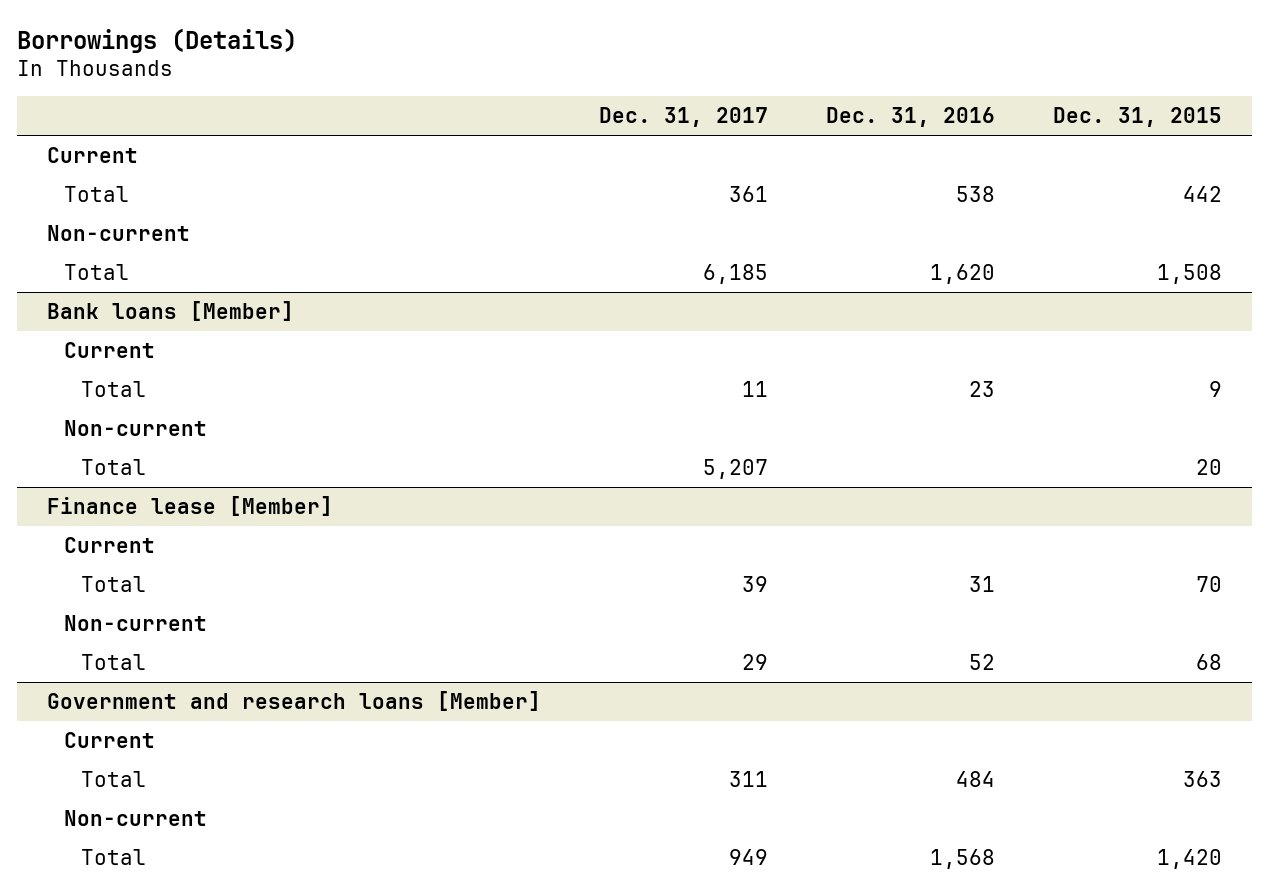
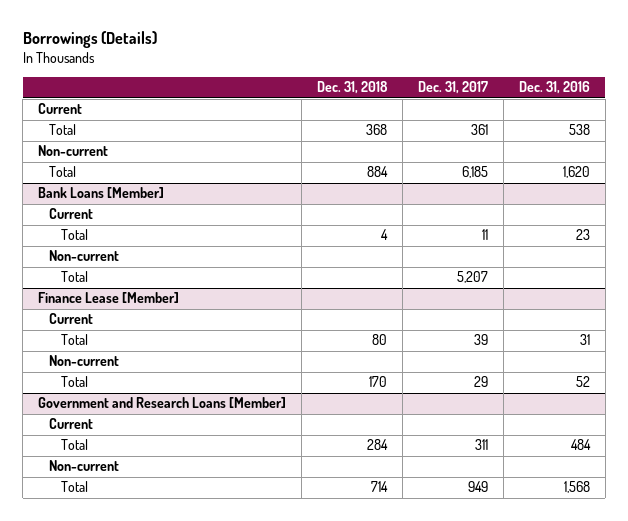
- | Dec. 31, 2017 | Dec. 31, 2016 | Dec. 31, 2015
+ | Dec. 31, 2018 | Dec. 31, 2017 | Dec. 31, 2016
- Bank loans [Member]
+ Bank Loans [Member]
- Finance lease [Member]
+ Finance Lease [Member]
- Government and research loans [Member]
+ Government and Research Loans [Member]

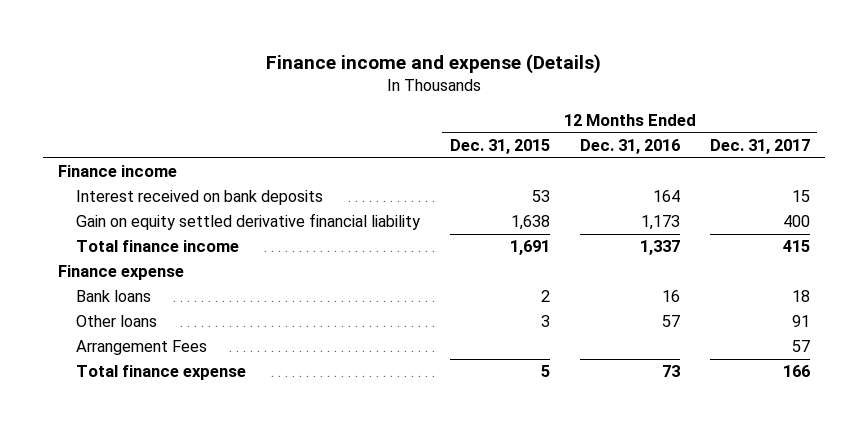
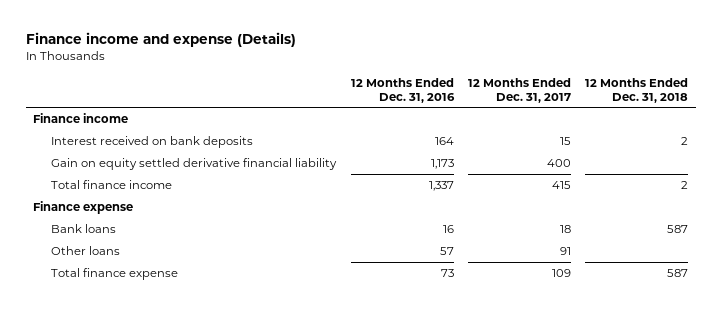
- | 12 Months Ended Dec. 31, 2015 | 12 Months Ended Dec. 31, 2016 | 12 Months Ended Dec. 31, 2017
+ | 12 Months Ended Dec. 31, 2016 | 12 Months Ended Dec. 31, 2017 | 12 Months Ended Dec. 31, 2018
- Arrangement Fees | | | 57
- Total finance expense | 5 | 73 | 166
+ Total finance expense | 73 | 109 | 587

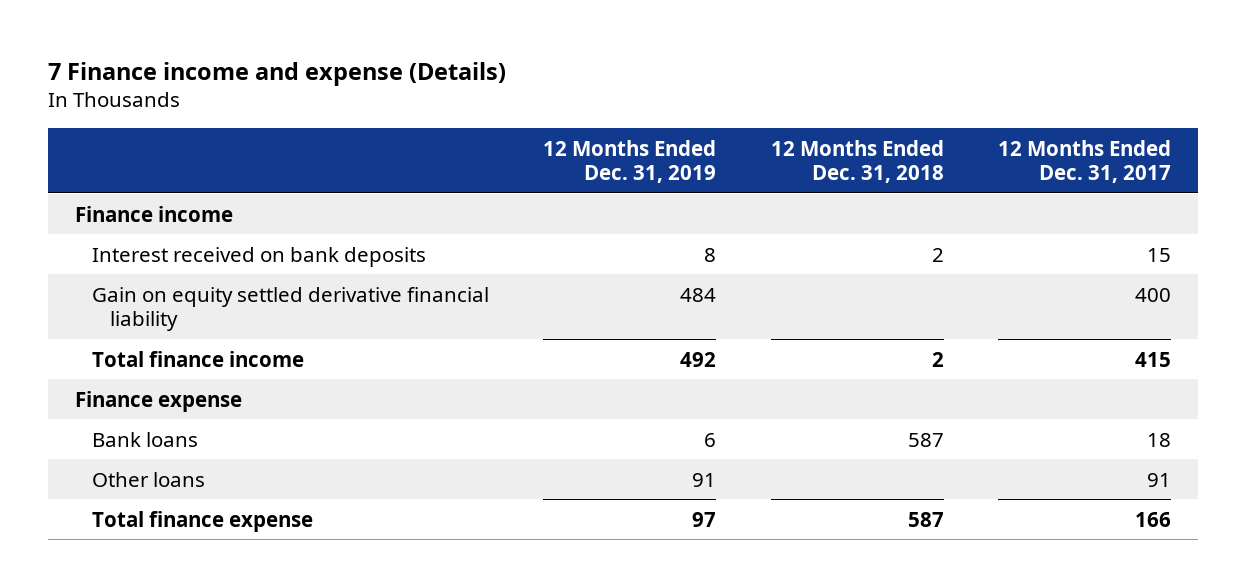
- Finance income and expense (Details)
+ 7 Finance income and expense (Details)
- | 12 Months Ended Dec. 31, 2016 | 12 Months Ended Dec. 31, 2017 | 12 Months Ended Dec. 31, 2018
+ | 12 Months Ended Dec. 31, 2019 | 12 Months Ended Dec. 31, 2018 | 12 Months Ended Dec. 31, 2017
- Total finance expense | 73 | 109 | 587
+ Total finance expense | 97 | 587 | 166

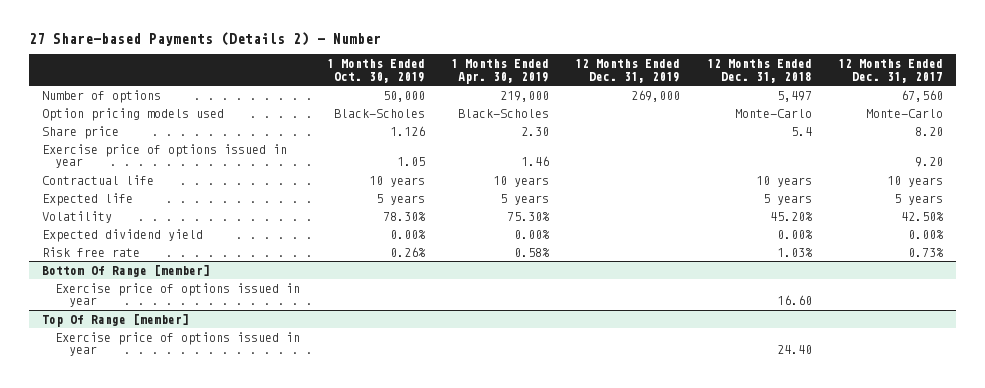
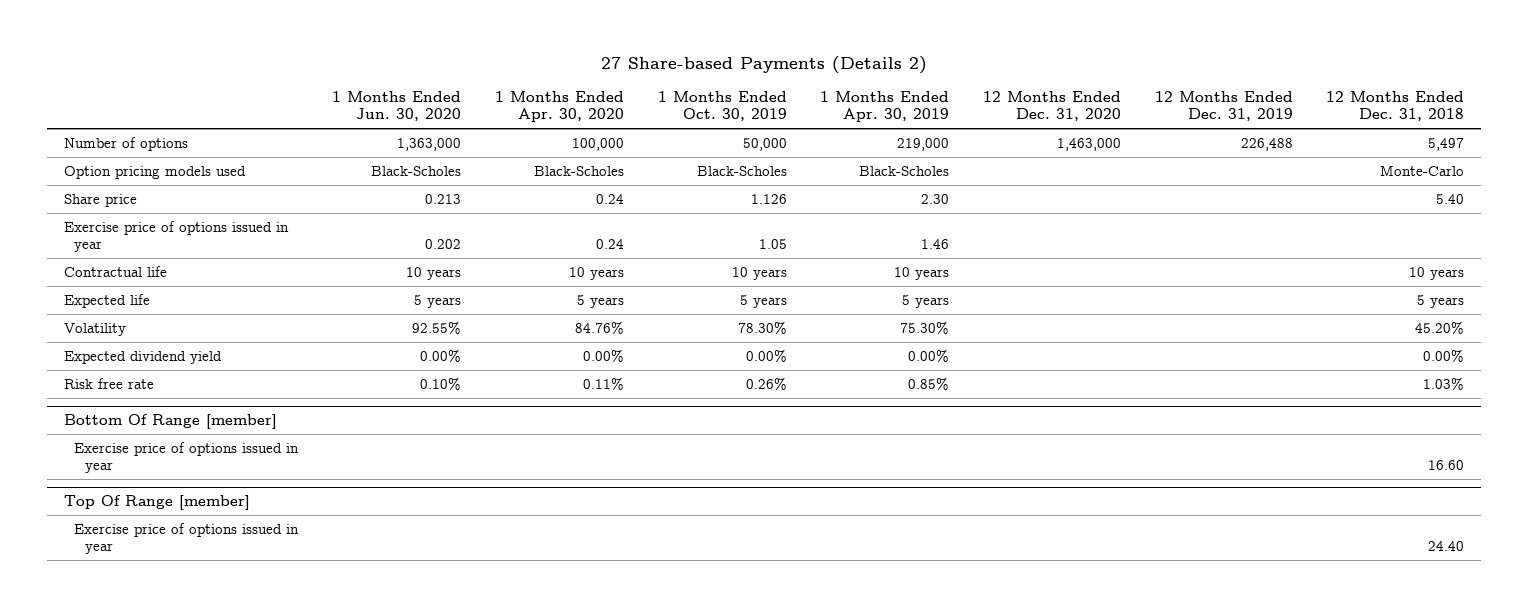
- 27 Share-based Payments (Details 2) - Number
+ 27 Share-based Payments (Details 2)
- | 1 Months Ended Oct. 30, 2019 | 1 Months Ended Apr. 30, 2019 | 12 Months Ended Dec. 31, 2019 | 12 Months Ended Dec. 31, 2018 | 12 Months Ended Dec. 31, 2017
+ | 1 Months Ended Jun. 30, 2020 | 1 Months Ended Apr. 30, 2020 | 1 Months Ended Oct. 30, 2019 | 1 Months Ended Apr. 30, 2019 | 12 Months Ended Dec. 31, 2020 | 12 Months Ended Dec. 31, 2019 | 12 Months Ended Dec. 31, 2018
- Number of options | 50,000 | 219,000 | 269,000 | 5,497 | 67,560
+ Number of options | 1,363,000 | 100,000 | 50,000 | 219,000 | 1,463,000 | 226,488 | 5,497
- Share price | 1.126 | 2.30 | | 5.4 | 8.20
+ Share price | 0.213 | 0.24 | 1.126 | 2.30 | | | 5.40
- Risk free rate | 0.26% | 0.58% | | 1.03% | 0.73%
+ Risk free rate | 0.10% | 0.11% | 0.26% | 0.85% | | | 1.03%

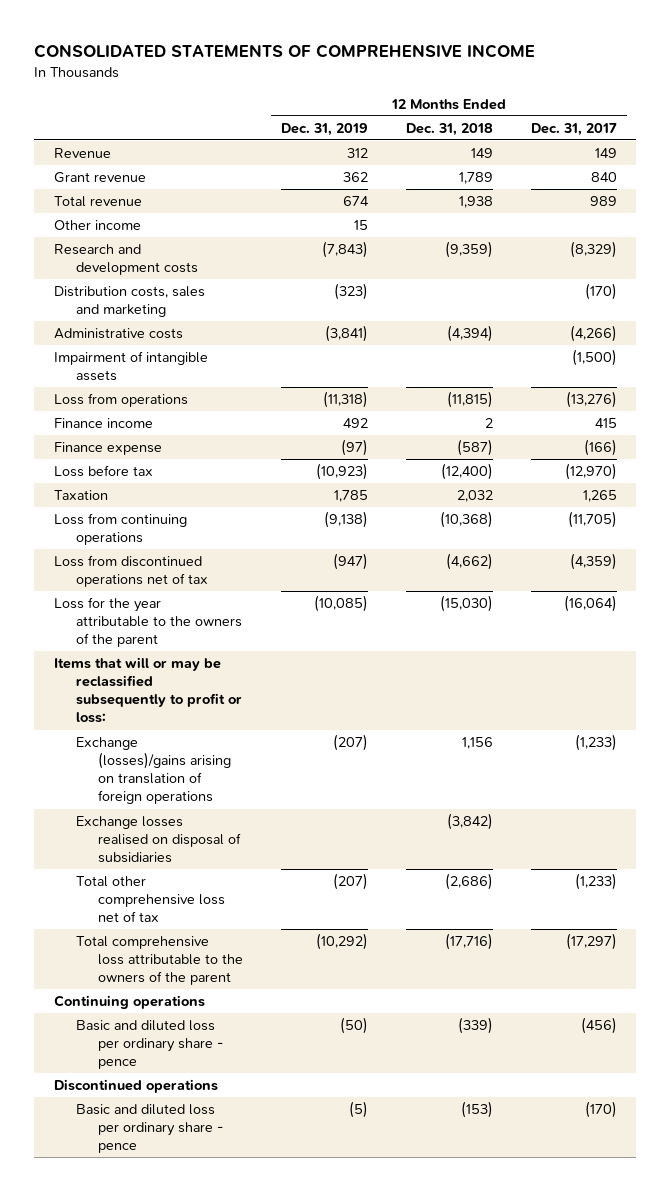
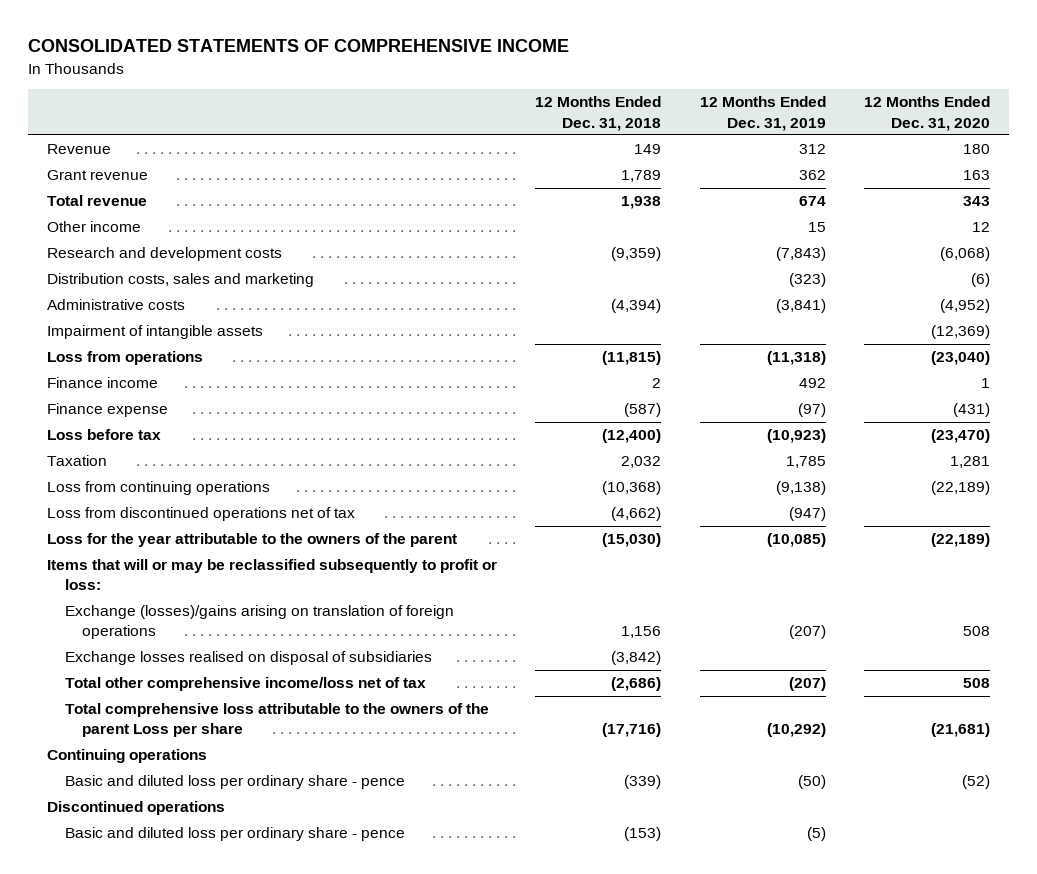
- | 12 Months Ended Dec. 31, 2019 | 12 Months Ended Dec. 31, 2018 | 12 Months Ended Dec. 31, 2017
+ | 12 Months Ended Dec. 31, 2018 | 12 Months Ended Dec. 31, 2019 | 12 Months Ended Dec. 31, 2020
- Total other comprehensive loss net of tax | (207) | (2,686) | (1,233)
- Total comprehensive loss attributable to the owners of the parent | (10,292) | (17,716) | (17,297)
+ Total other comprehensive income/loss net of tax | (2,686) | (207) | 508
+ Total comprehensive loss attributable to the owners of the parent Loss per share | (17,716) | (10,292) | (21,681)

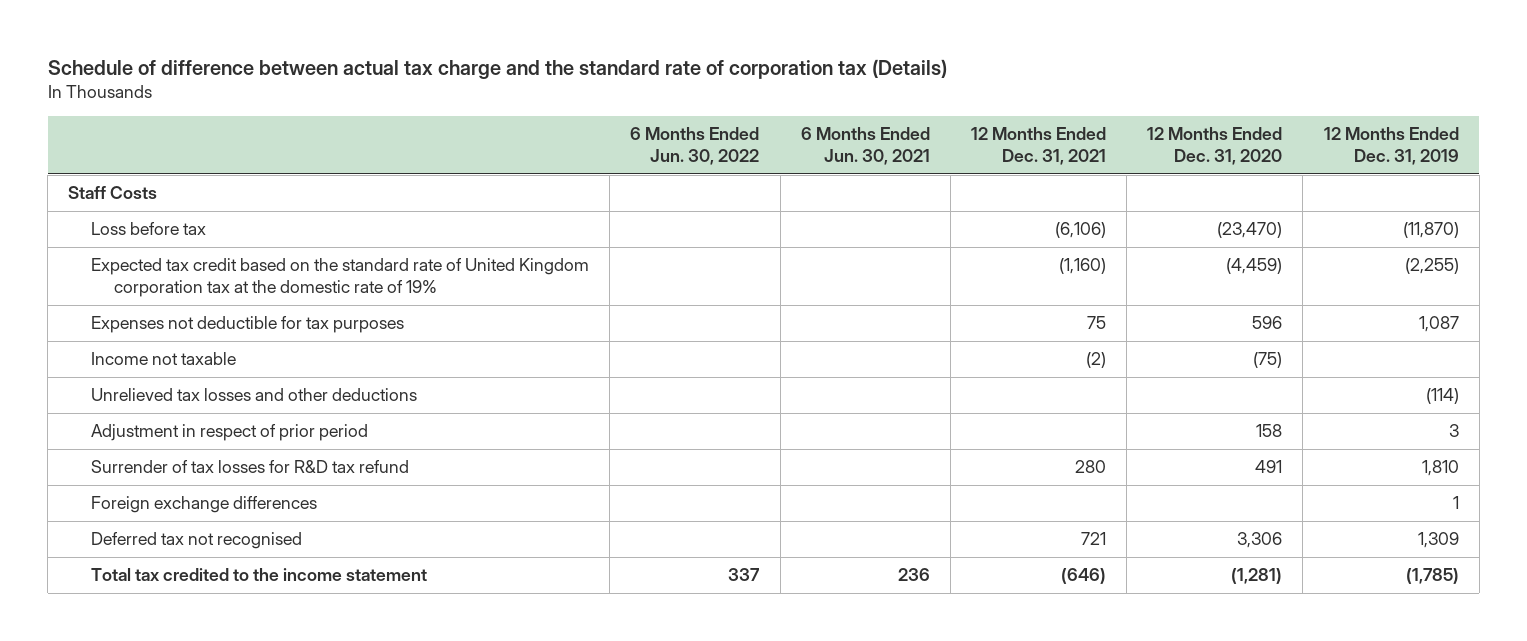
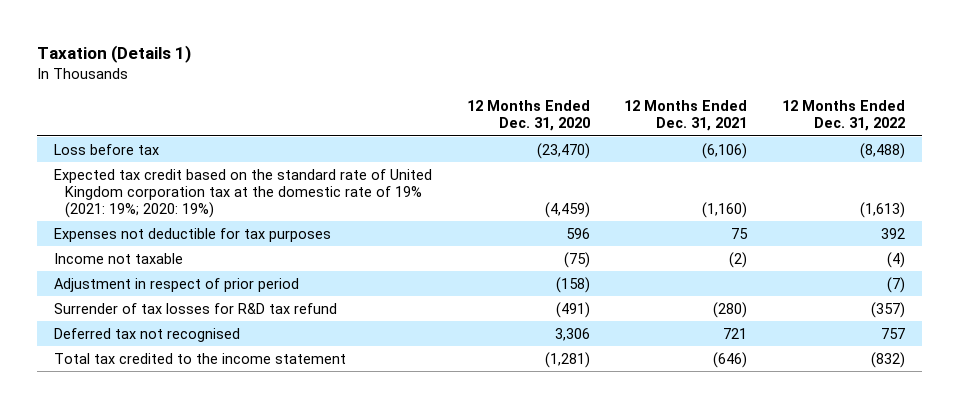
- Schedule of difference between actual tax charge and the standard rate of corporation tax (Details)
+ Taxation (Details 1)
- | 6 Months Ended Jun. 30, 2022 | 6 Months Ended Jun. 30, 2021 | 12 Months Ended Dec. 31, 2021 | 12 Months Ended Dec. 31, 2020 | 12 Months Ended Dec. 31, 2019
+ | 12 Months Ended Dec. 31, 2020 | 12 Months Ended Dec. 31, 2021 | 12 Months Ended Dec. 31, 2022
- Staff Costs
- Expected tax credit based on the standard rate of United Kingdom corporation tax at the domestic rate of 19% | | | (1,160) | (4,459) | (2,255)
+ Expected tax credit based on the standard rate of United Kingdom corporation tax at the domestic rate of 19% (2021: 19%; 2020: 19%) | (4,459) | (1,160) | (1,613)
- Unrelieved tax losses and other deductions | | | | | (114)
- Adjustment in respect of prior period | | | | 158 | 3
- Surrender of tax losses for R&D tax refund | | | 280 | 491 | 1,810
- Foreign exchange differences | | | | | 1
+ Adjustment in respect of prior period | (158) | | (7)
+ Surrender of tax losses for R&D tax refund | (491) | (280) | (357)

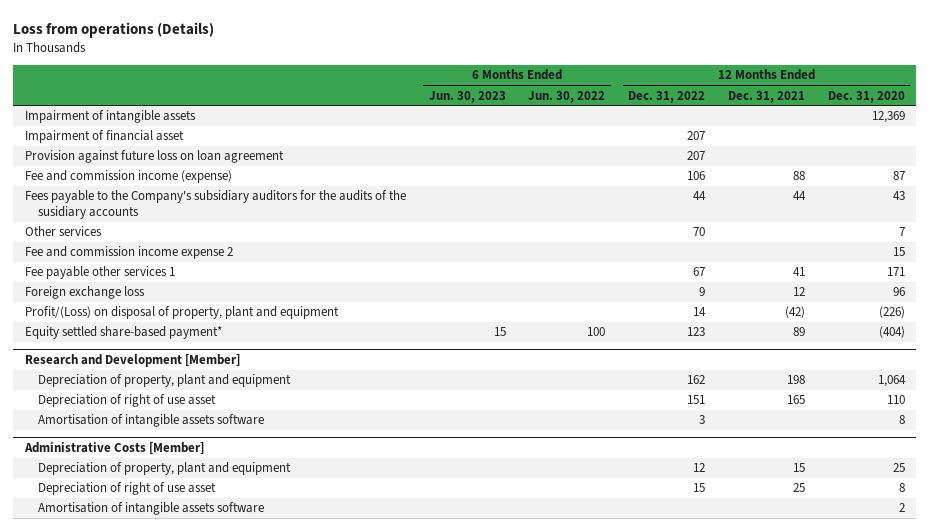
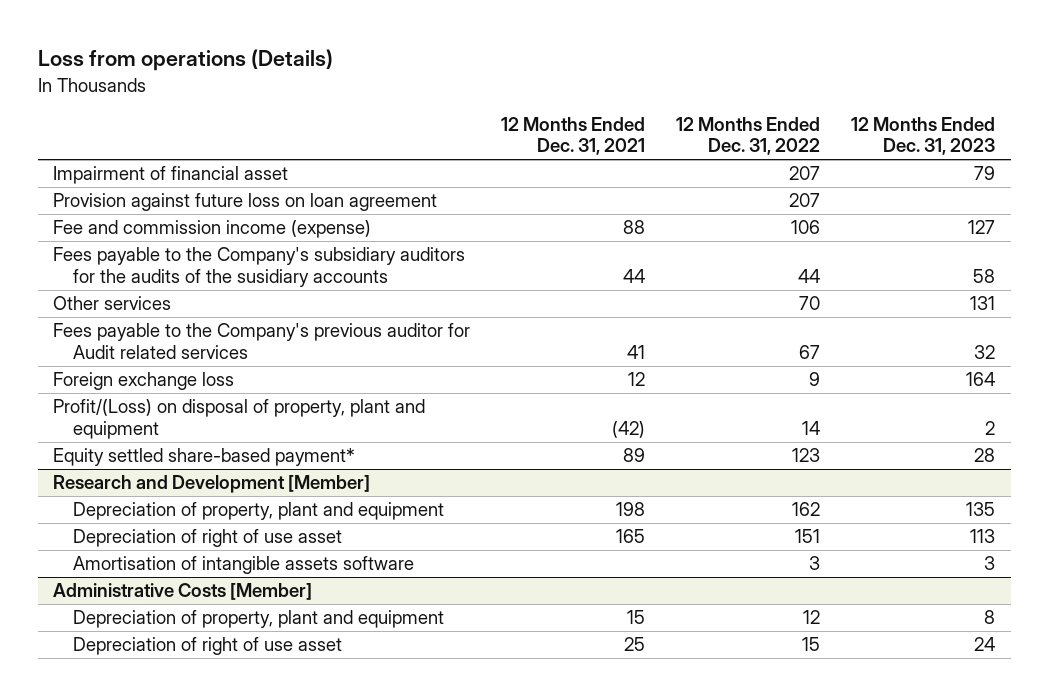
- | 6 Months Ended Jun. 30, 2023 | 6 Months Ended Jun. 30, 2022 | 12 Months Ended Dec. 31, 2022 | 12 Months Ended Dec. 31, 2021 | 12 Months Ended Dec. 31, 2020
+ | 12 Months Ended Dec. 31, 2021 | 12 Months Ended Dec. 31, 2022 | 12 Months Ended Dec. 31, 2023
- Impairment of intangible assets | | | | | 12,369
- Fee and commission income expense 2 | | | | | 15
- Fee payable other services 1 | | | 67 | 41 | 171
+ Fees payable to the Company's previous auditor for Audit related services | 41 | 67 | 32
@ Administrative Costs [Member]
- Amortisation of intangible assets software | | | | | 2

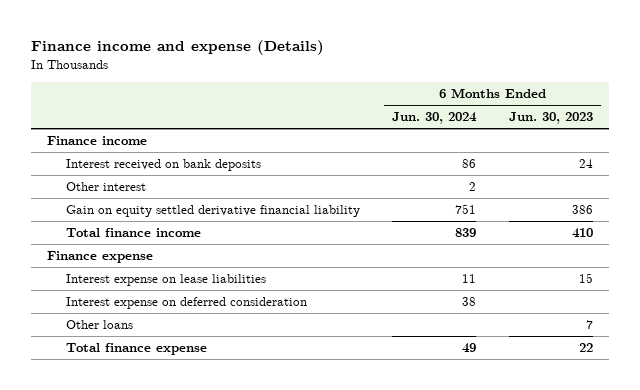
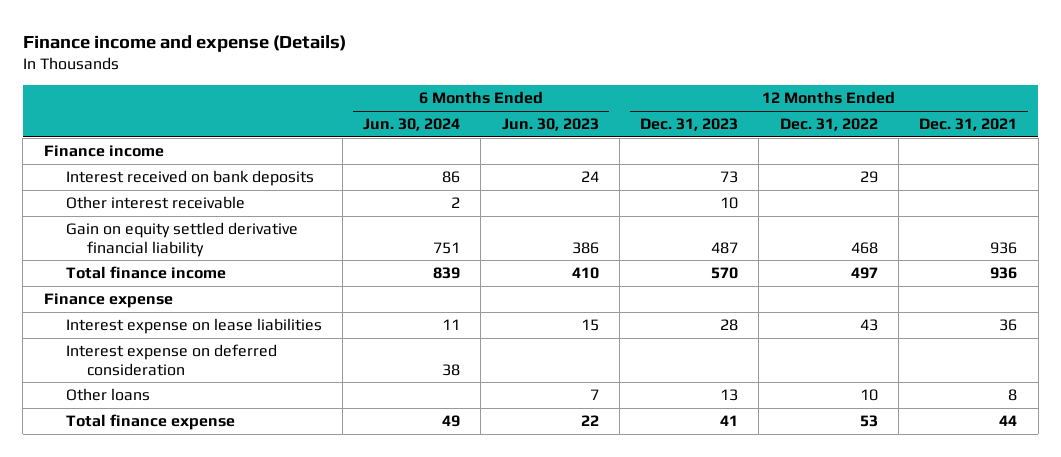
- | 6 Months Ended Jun. 30, 2024 | 6 Months Ended Jun. 30, 2023
+ | 6 Months Ended Jun. 30, 2024 | 6 Months Ended Jun. 30, 2023 | 12 Months Ended Dec. 31, 2023 | 12 Months Ended Dec. 31, 2022 | 12 Months Ended Dec. 31, 2021
- Other interest | 2 |
+ Other interest receivable | 2 | | 10 | |

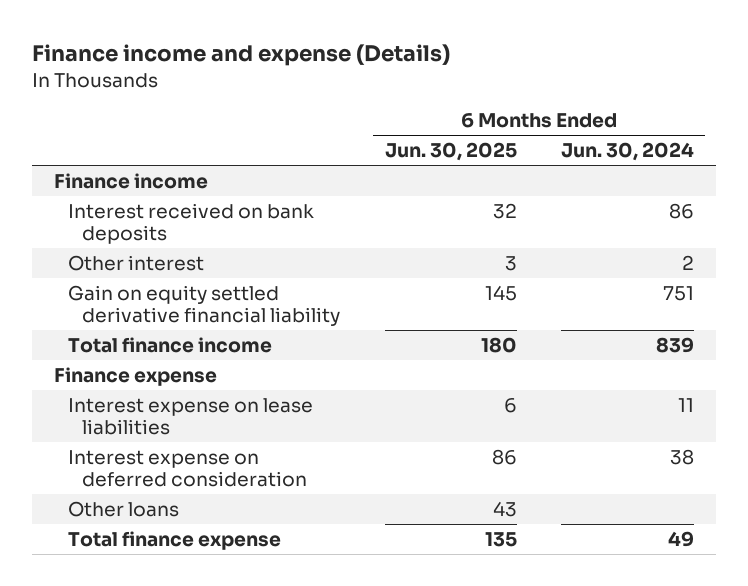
- | 6 Months Ended Jun. 30, 2024 | 6 Months Ended Jun. 30, 2023 | 12 Months Ended Dec. 31, 2023 | 12 Months Ended Dec. 31, 2022 | 12 Months Ended Dec. 31, 2021
+ | 6 Months Ended Jun. 30, 2025 | 6 Months Ended Jun. 30, 2024
- Other interest receivable | 2 | | 10 | |
+ Other interest | 3 | 2

